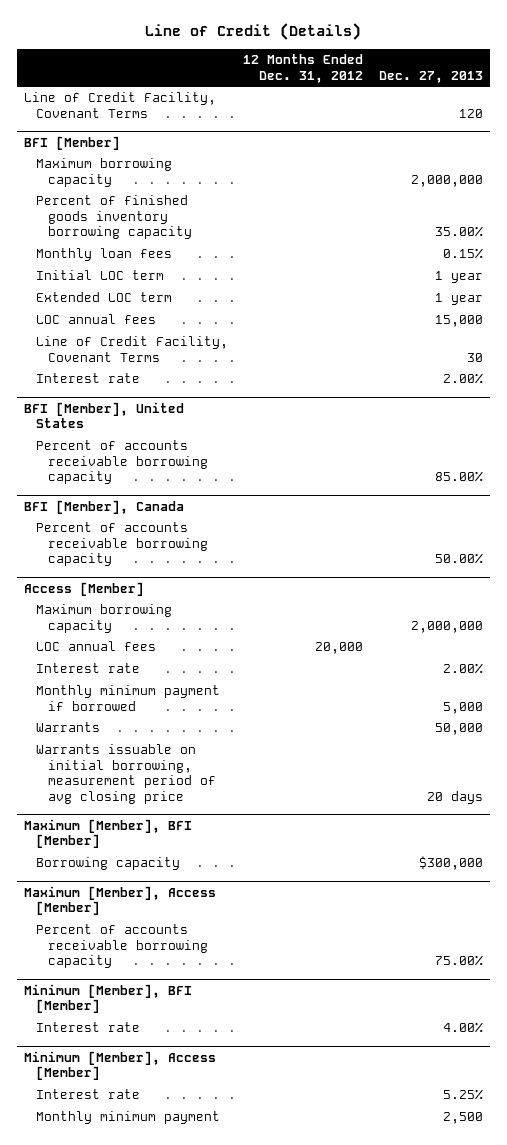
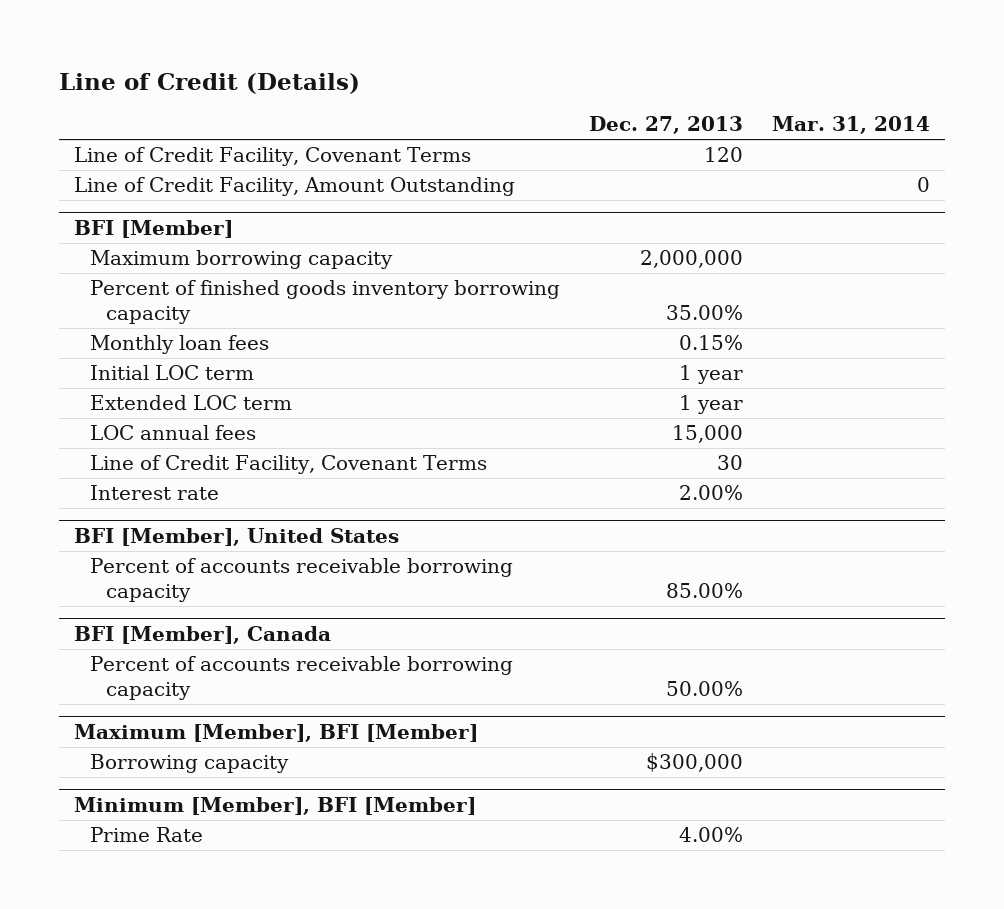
- | 12 Months Ended Dec. 31, 2012 | Dec. 27, 2013
+ | Dec. 27, 2013 | Mar. 31, 2014
+ Line of Credit Facility, Amount Outstanding | | 0
- Access [Member]
- Maximum borrowing capacity | | 2,000,000
- LOC annual fees | 20,000 |
- Interest rate | | 2.00%
- Monthly minimum payment if borrowed | | 5,000
- Warrants | | 50,000
- Warrants issuable on initial borrowing, measurement period of avg closing price | | 20 days
- Maximum [Member], Access [Member]
- Percent of accounts receivable borrowing capacity | | 75.00%
@ Minimum [Member], BFI [Member]
- Interest rate | | 4.00%
- Minimum [Member], Access [Member]
- Interest rate | | 5.25%
- Monthly minimum payment | | 2,500
@ Minimum [Member], BFI [Member]
+ Prime Rate | 4.00% |

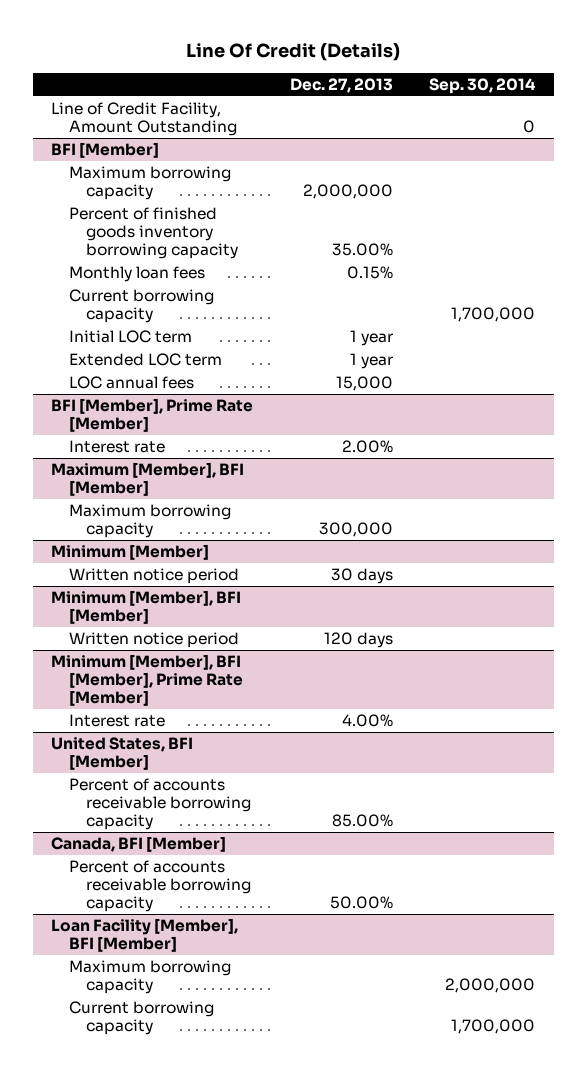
- Line of Credit (Details)
+ Line Of Credit (Details)
- | Dec. 27, 2013 | Mar. 31, 2014
+ | Dec. 27, 2013 | Sep. 30, 2014
- Line of Credit Facility, Covenant Terms | 120 |
@ BFI [Member]
+ Current borrowing capacity | | 1,700,000
- Line of Credit Facility, Covenant Terms | 30 |
+ BFI [Member], Prime Rate [Member]
- BFI [Member], United States
- Percent of accounts receivable borrowing capacity | 85.00% |
- BFI [Member], Canada
- Percent of accounts receivable borrowing capacity | 50.00% |
@ Maximum [Member], BFI [Member]
- Borrowing capacity | $300,000 |
+ Maximum borrowing capacity | 300,000 |
+ Minimum [Member]
+ Written notice period | 30 days |
@ Minimum [Member], BFI [Member]
- Prime Rate | 4.00% |
+ Written notice period | 120 days |
+ Minimum [Member], BFI [Member], Prime Rate [Member]
+ Interest rate | 4.00% |
+ United States, BFI [Member]
+ Percent of accounts receivable borrowing capacity | 85.00% |
+ Canada, BFI [Member]
+ Percent of accounts receivable borrowing capacity | 50.00% |
+ Loan Facility [Member], BFI [Member]
+ Maximum borrowing capacity | | 2,000,000
+ Current borrowing capacity | | 1,700,000

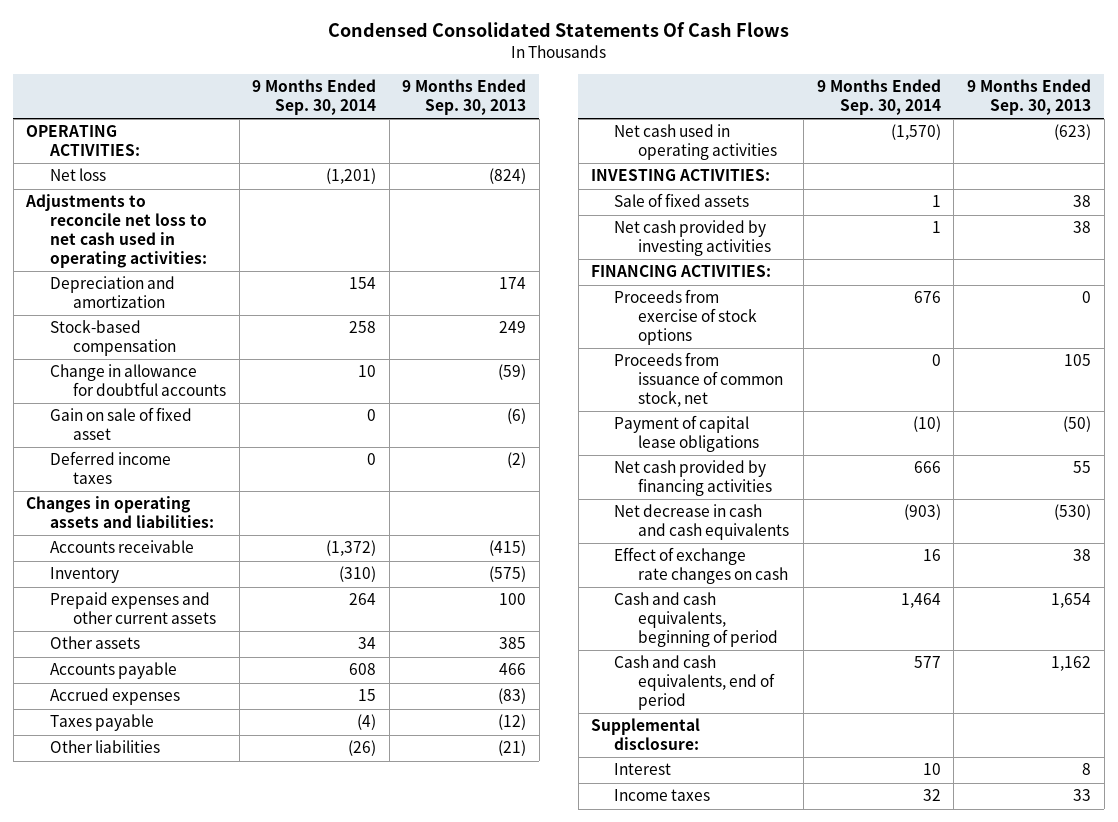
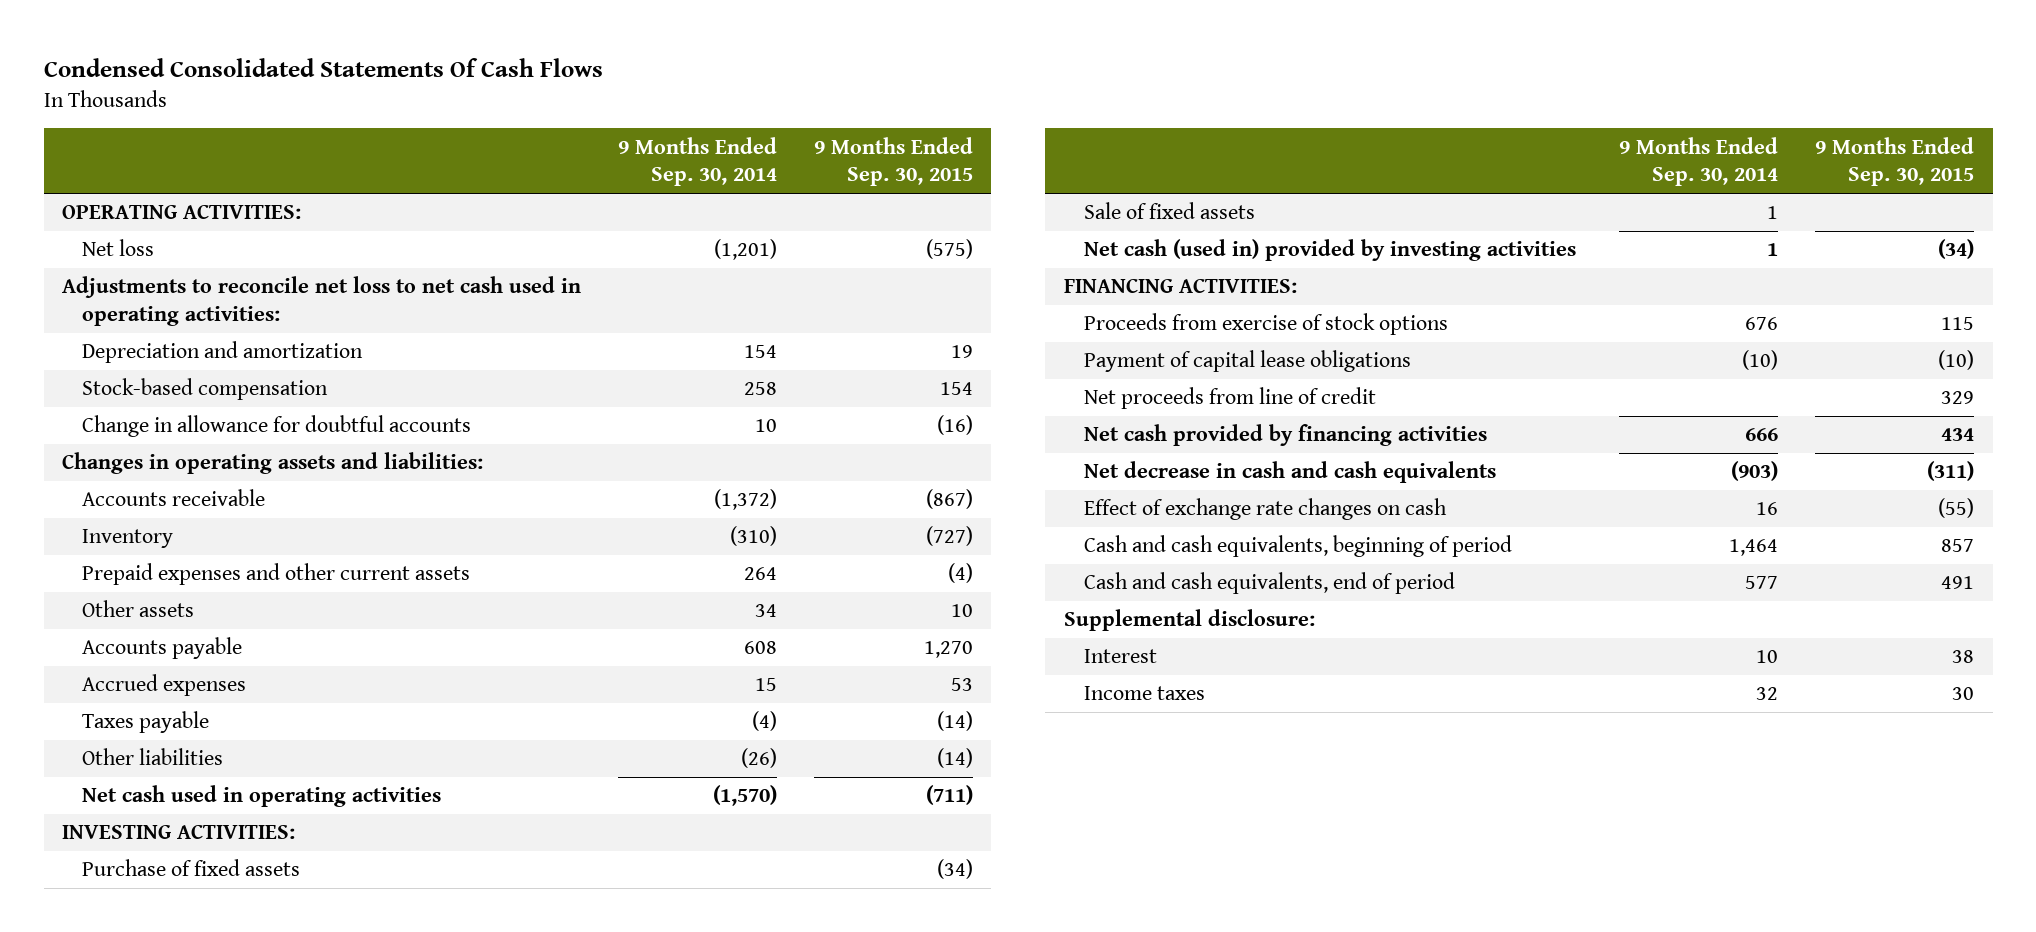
- | 9 Months Ended Sep. 30, 2014 | 9 Months Ended Sep. 30, 2013
+ | 9 Months Ended Sep. 30, 2014 | 9 Months Ended Sep. 30, 2015
- Gain on sale of fixed asset | 0 | (6)
- Deferred income taxes | 0 | (2)
+ Purchase of fixed assets | | (34)
- Net cash provided by investing activities | 1 | 38
+ Net cash (used in) provided by investing activities | 1 | (34)
- Proceeds from issuance of common stock, net | 0 | 105
+ Net proceeds from line of credit | | 329

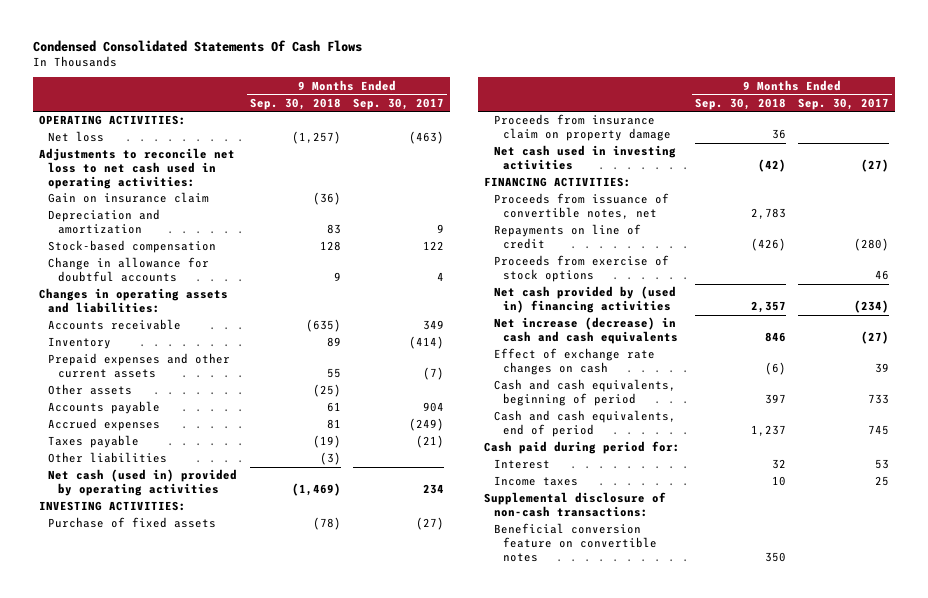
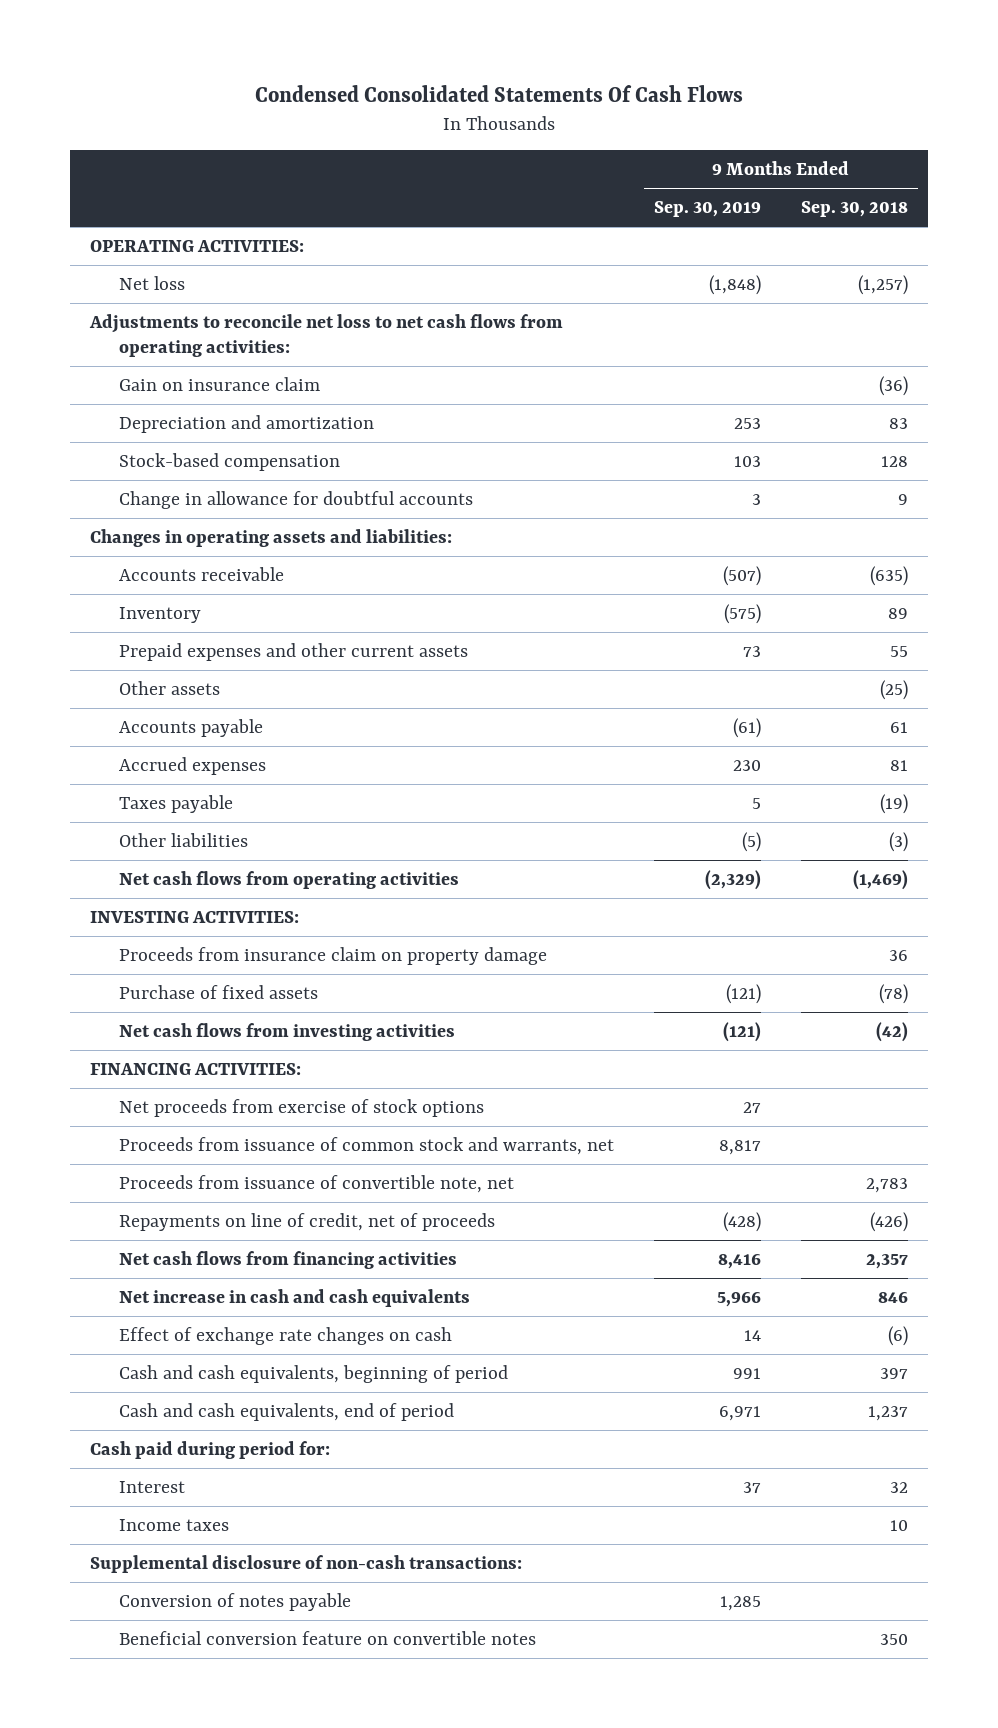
- | 9 Months Ended Sep. 30, 2018 | 9 Months Ended Sep. 30, 2017
+ | 9 Months Ended Sep. 30, 2019 | 9 Months Ended Sep. 30, 2018
- Adjustments to reconcile net loss to net cash used in operating activities:
+ Adjustments to reconcile net loss to net cash flows from operating activities:
- Net cash (used in) provided by operating activities | (1,469) | 234
+ Net cash flows from operating activities | (2,329) | (1,469)
- Net cash used in investing activities | (42) | (27)
moved down: Purchase of fixed assets | (121) | (78)
+ Net cash flows from investing activities | (121) | (42)
- Proceeds from issuance of convertible notes, net | 2,783 |
- Repayments on line of credit | (426) | (280)
- Proceeds from exercise of stock options | | 46
- Net cash provided by (used in) financing activities | 2,357 | (234)
- Net increase (decrease) in cash and cash equivalents | 846 | (27)
+ Net proceeds from exercise of stock options | 27 |
+ Proceeds from issuance of common stock and warrants, net | 8,817 |
+ Proceeds from issuance of convertible note, net | | 2,783
+ Repayments on line of credit, net of proceeds | (428) | (426)
+ Net cash flows from financing activities | 8,416 | 2,357
+ Net increase in cash and cash equivalents | 5,966 | 846
+ Conversion of notes payable | 1,285 |

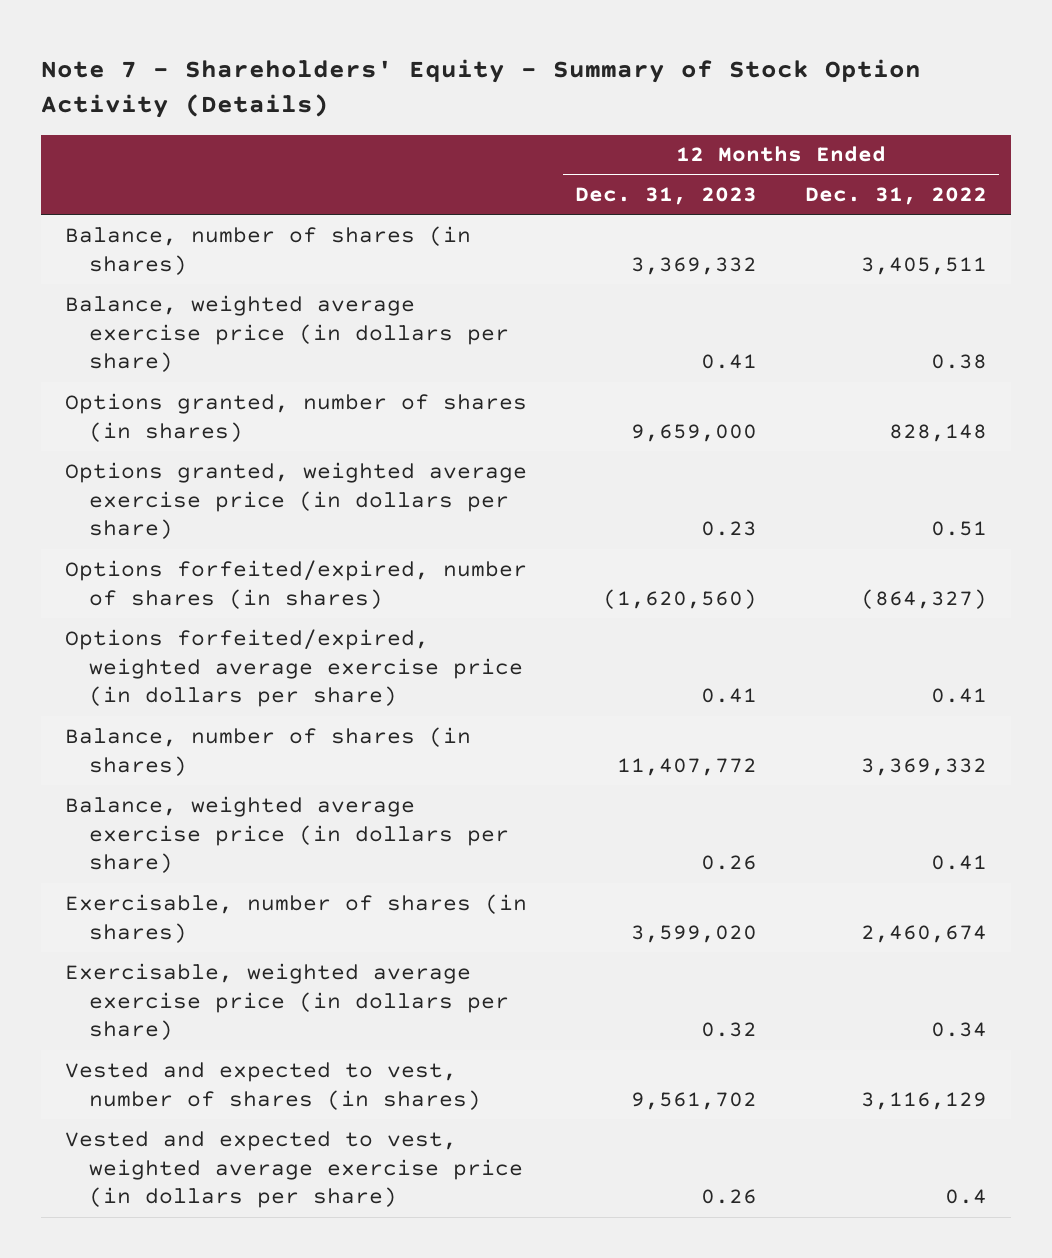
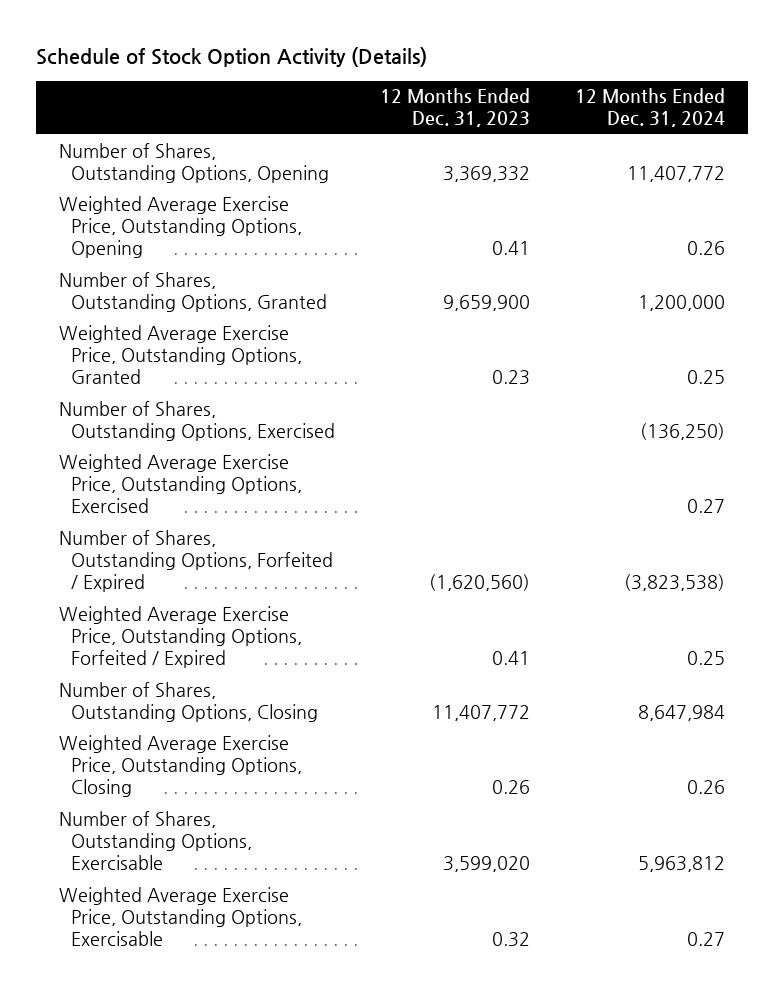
- Note 7 - Shareholders' Equity - Summary of Stock Option Activity (Details)
+ Schedule of Stock Option Activity (Details)
- | 12 Months Ended Dec. 31, 2023 | 12 Months Ended Dec. 31, 2022
+ | 12 Months Ended Dec. 31, 2023 | 12 Months Ended Dec. 31, 2024
- Balance, number of shares (in shares) | 3,369,332 | 3,405,511
- Balance, weighted average exercise price (in dollars per share) | 0.41 | 0.38
- Options granted, number of shares (in shares) | 9,659,000 | 828,148
- Options granted, weighted average exercise price (in dollars per share) | 0.23 | 0.51
- Options forfeited/expired, number of shares (in shares) | (1,620,560) | (864,327)
- Options forfeited/expired, weighted average exercise price (in dollars per share) | 0.41 | 0.41
- Balance, number of shares (in shares) | 11,407,772 | 3,369,332
- Balance, weighted average exercise price (in dollars per share) | 0.26 | 0.41
- Exercisable, number of shares (in shares) | 3,599,020 | 2,460,674
- Exercisable, weighted average exercise price (in dollars per share) | 0.32 | 0.34
- Vested and expected to vest, number of shares (in shares) | 9,561,702 | 3,116,129
- Vested and expected to vest, weighted average exercise price (in dollars per share) | 0.26 | 0.4
+ Number of Shares, Outstanding Options, Opening | 3,369,332 | 11,407,772
+ Weighted Average Exercise Price, Outstanding Options, Opening | 0.41 | 0.26
+ Number of Shares, Outstanding Options, Granted | 9,659,900 | 1,200,000
+ Weighted Average Exercise Price, Outstanding Options, Granted | 0.23 | 0.25
+ Number of Shares, Outstanding Options, Exercised | | (136,250)
+ Weighted Average Exercise Price, Outstanding Options, Exercised | | 0.27
+ Number of Shares, Outstanding Options, Forfeited / Expired | (1,620,560) | (3,823,538)
+ Weighted Average Exercise Price, Outstanding Options, Forfeited / Expired | 0.41 | 0.25
+ Number of Shares, Outstanding Options, Closing | 11,407,772 | 8,647,984
+ Weighted Average Exercise Price, Outstanding Options, Closing | 0.26 | 0.26
+ Number of Shares, Outstanding Options, Exercisable | 3,599,020 | 5,963,812
+ Weighted Average Exercise Price, Outstanding Options, Exercisable | 0.32 | 0.27

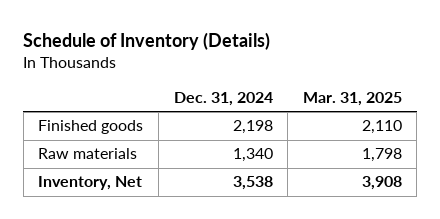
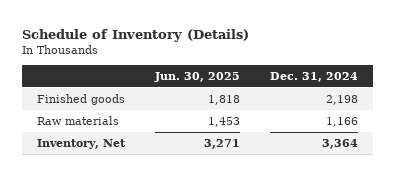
- | Dec. 31, 2024 | Mar. 31, 2025
+ | Jun. 30, 2025 | Dec. 31, 2024
- Raw materials | 1,340 | 1,798
- Inventory, Net | 3,538 | 3,908
+ Raw materials | 1,453 | 1,166
+ Inventory, Net | 3,271 | 3,364

